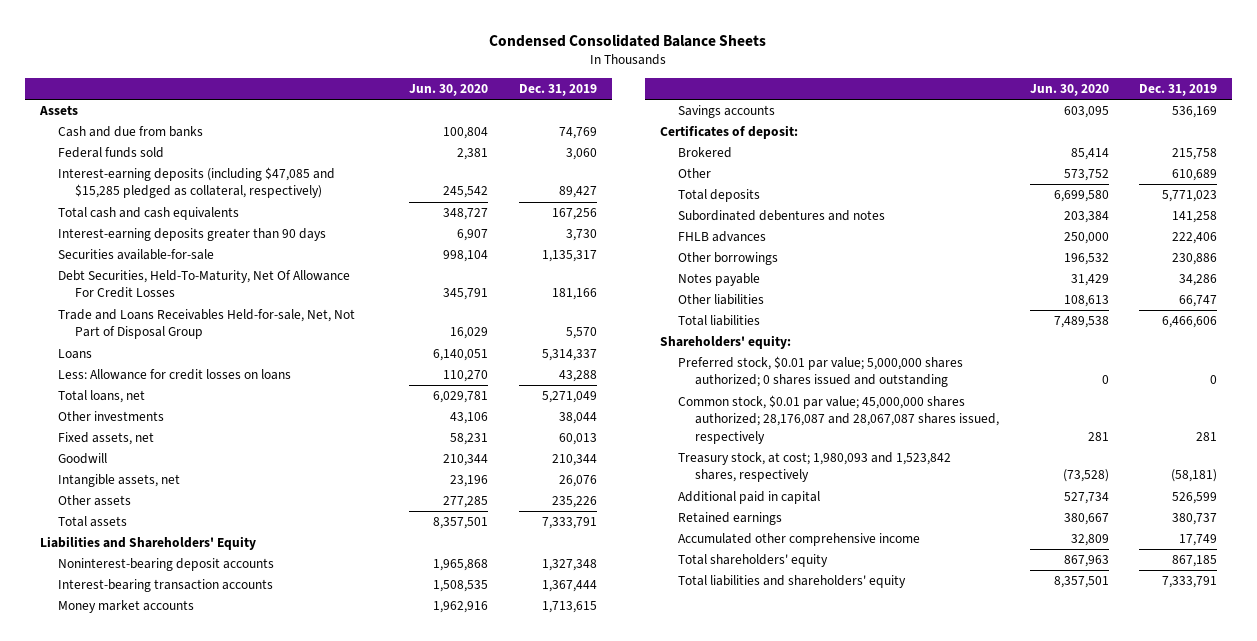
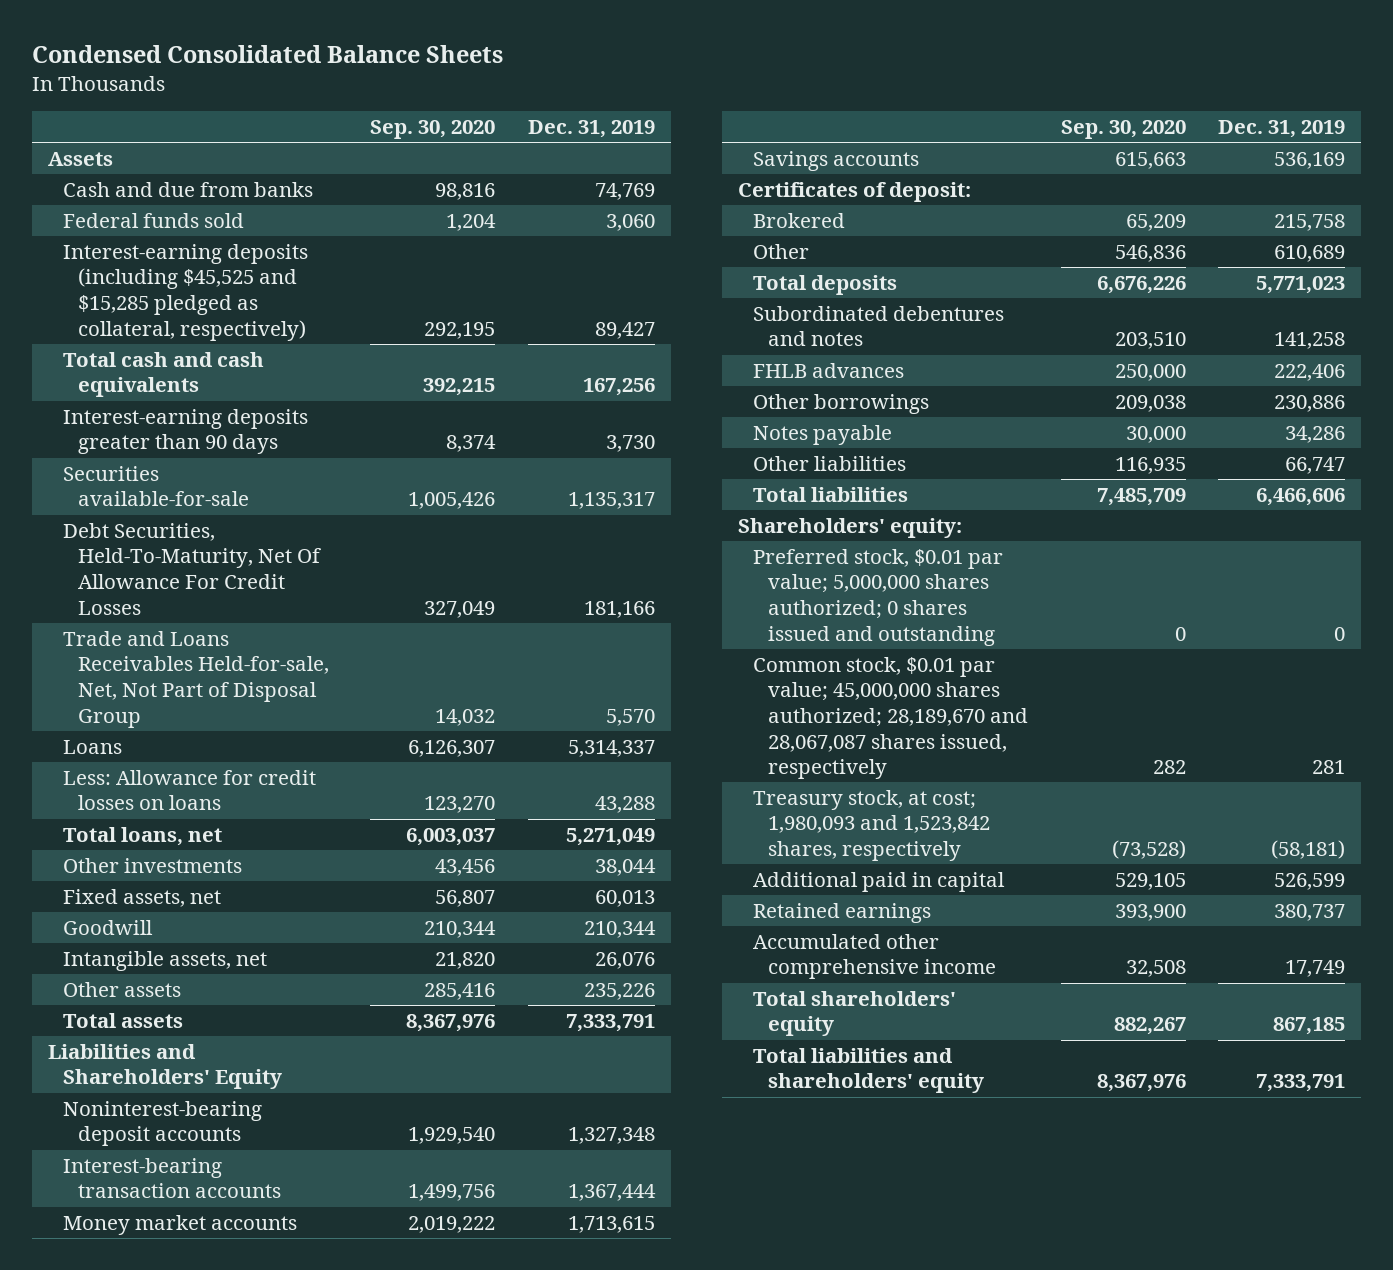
- | Jun. 30, 2020 | Dec. 31, 2019
+ | Sep. 30, 2020 | Dec. 31, 2019
- Interest-earning deposits (including $47,085 and $15,285 pledged as collateral, respectively) | 245,542 | 89,427
+ Interest-earning deposits (including $45,525 and $15,285 pledged as collateral, respectively) | 292,195 | 89,427
- Common stock, $0.01 par value; 45,000,000 shares authorized; 28,176,087 and 28,067,087 shares issued, respectively | 281 | 281
+ Common stock, $0.01 par value; 45,000,000 shares authorized; 28,189,670 and 28,067,087 shares issued, respectively | 282 | 281

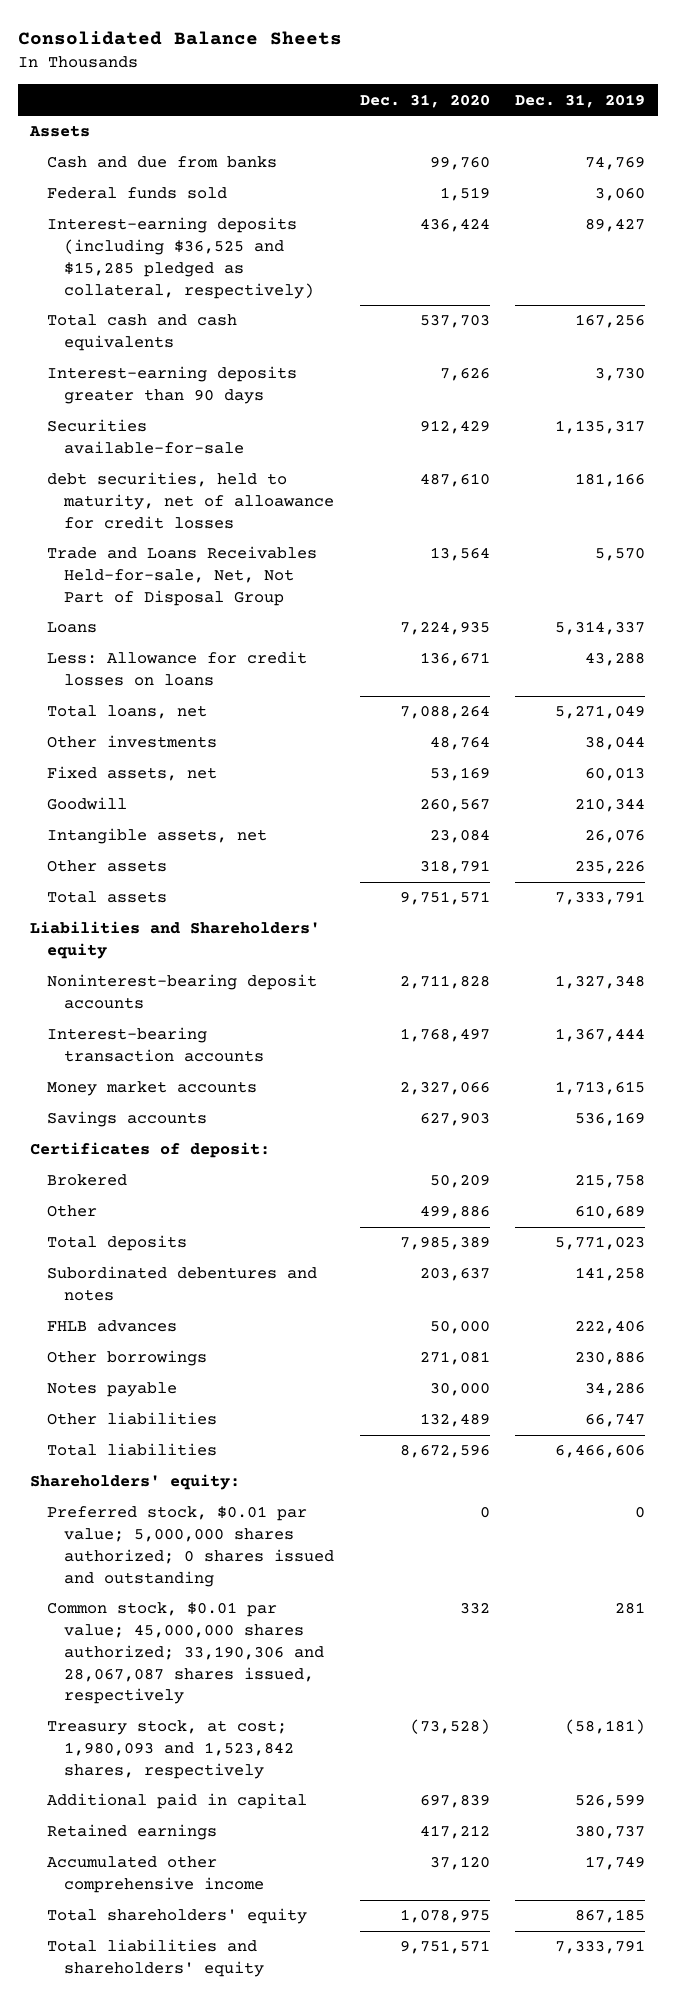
- Condensed Consolidated Balance Sheets
+ Consolidated Balance Sheets
- | Sep. 30, 2020 | Dec. 31, 2019
+ | Dec. 31, 2020 | Dec. 31, 2019
- Interest-earning deposits (including $45,525 and $15,285 pledged as collateral, respectively) | 292,195 | 89,427
+ Interest-earning deposits (including $36,525 and $15,285 pledged as collateral, respectively) | 436,424 | 89,427
- Debt Securities, Held-To-Maturity, Net Of Allowance For Credit Losses | 327,049 | 181,166
+ debt securities, held to maturity, net of alloawance for credit losses | 487,610 | 181,166
- Liabilities and Shareholders' Equity
+ Liabilities and Shareholders' equity
- Common stock, $0.01 par value; 45,000,000 shares authorized; 28,189,670 and 28,067,087 shares issued, respectively | 282 | 281
+ Common stock, $0.01 par value; 45,000,000 shares authorized; 33,190,306 and 28,067,087 shares issued, respectively | 332 | 281

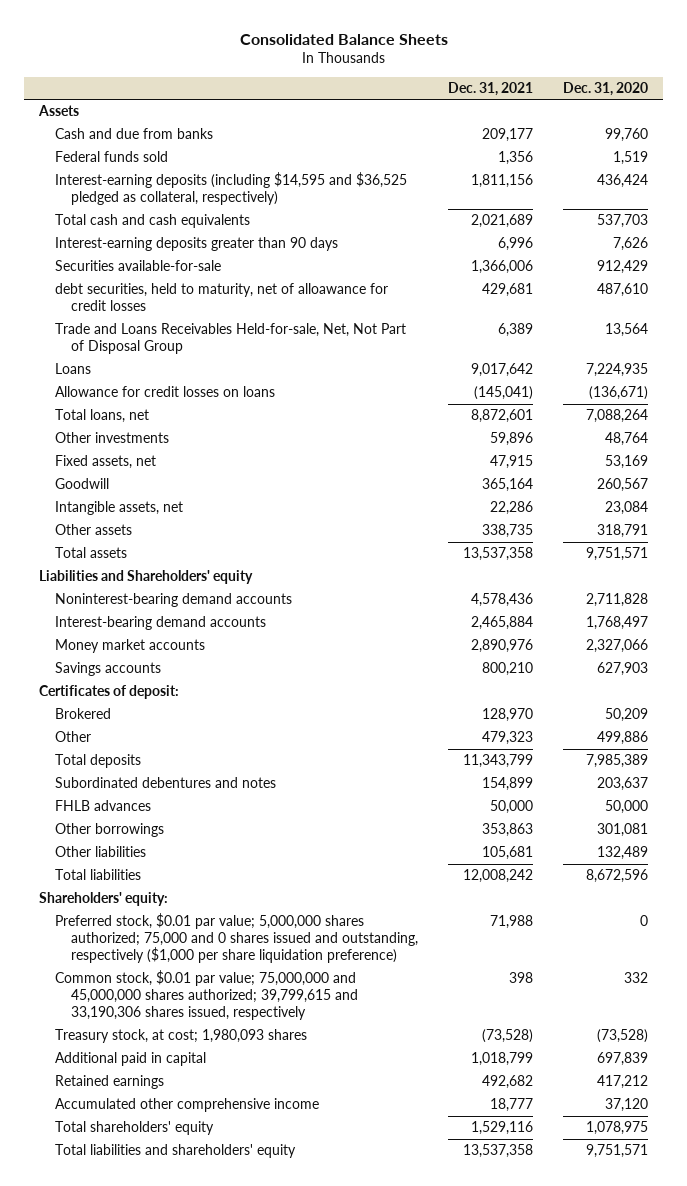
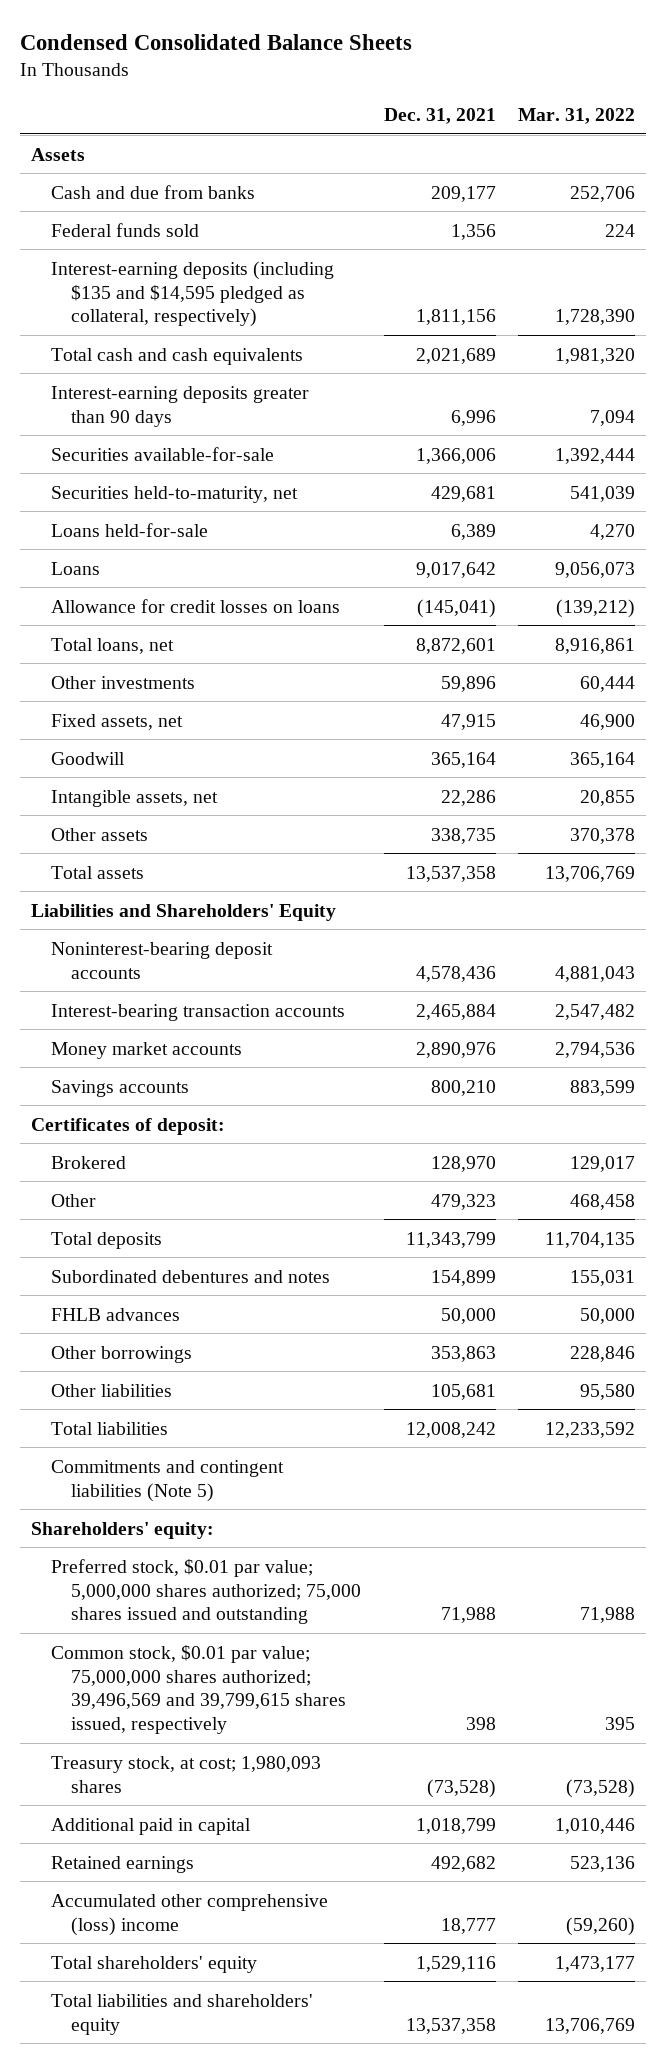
- Consolidated Balance Sheets
+ Condensed Consolidated Balance Sheets
- | Dec. 31, 2021 | Dec. 31, 2020
+ | Dec. 31, 2021 | Mar. 31, 2022
- Interest-earning deposits (including $14,595 and $36,525 pledged as collateral, respectively) | 1,811,156 | 436,424
+ Interest-earning deposits (including $135 and $14,595 pledged as collateral, respectively) | 1,811,156 | 1,728,390
- debt securities, held to maturity, net of alloawance for credit losses | 429,681 | 487,610
- Trade and Loans Receivables Held-for-sale, Net, Not Part of Disposal Group | 6,389 | 13,564
+ Securities held-to-maturity, net | 429,681 | 541,039
+ Loans held-for-sale | 6,389 | 4,270
- Liabilities and Shareholders' equity
- Noninterest-bearing demand accounts | 4,578,436 | 2,711,828
- Interest-bearing demand accounts | 2,465,884 | 1,768,497
+ Liabilities and Shareholders' Equity
+ Noninterest-bearing deposit accounts | 4,578,436 | 4,881,043
+ Interest-bearing transaction accounts | 2,465,884 | 2,547,482
+ Commitments and contingent liabilities (Note 5)
- Preferred stock, $0.01 par value; 5,000,000 shares authorized; 75,000 and 0 shares issued and outstanding, respectively ($1,000 per share liquidation preference) | 71,988 | 0
- Common stock, $0.01 par value; 75,000,000 and 45,000,000 shares authorized; 39,799,615 and 33,190,306 shares issued, respectively | 398 | 332
+ Preferred stock, $0.01 par value; 5,000,000 shares authorized; 75,000 shares issued and outstanding | 71,988 | 71,988
+ Common stock, $0.01 par value; 75,000,000 shares authorized; 39,496,569 and 39,799,615 shares issued, respectively | 398 | 395
- Accumulated other comprehensive income | 18,777 | 37,120
+ Accumulated other comprehensive (loss) income | 18,777 | (59,260)

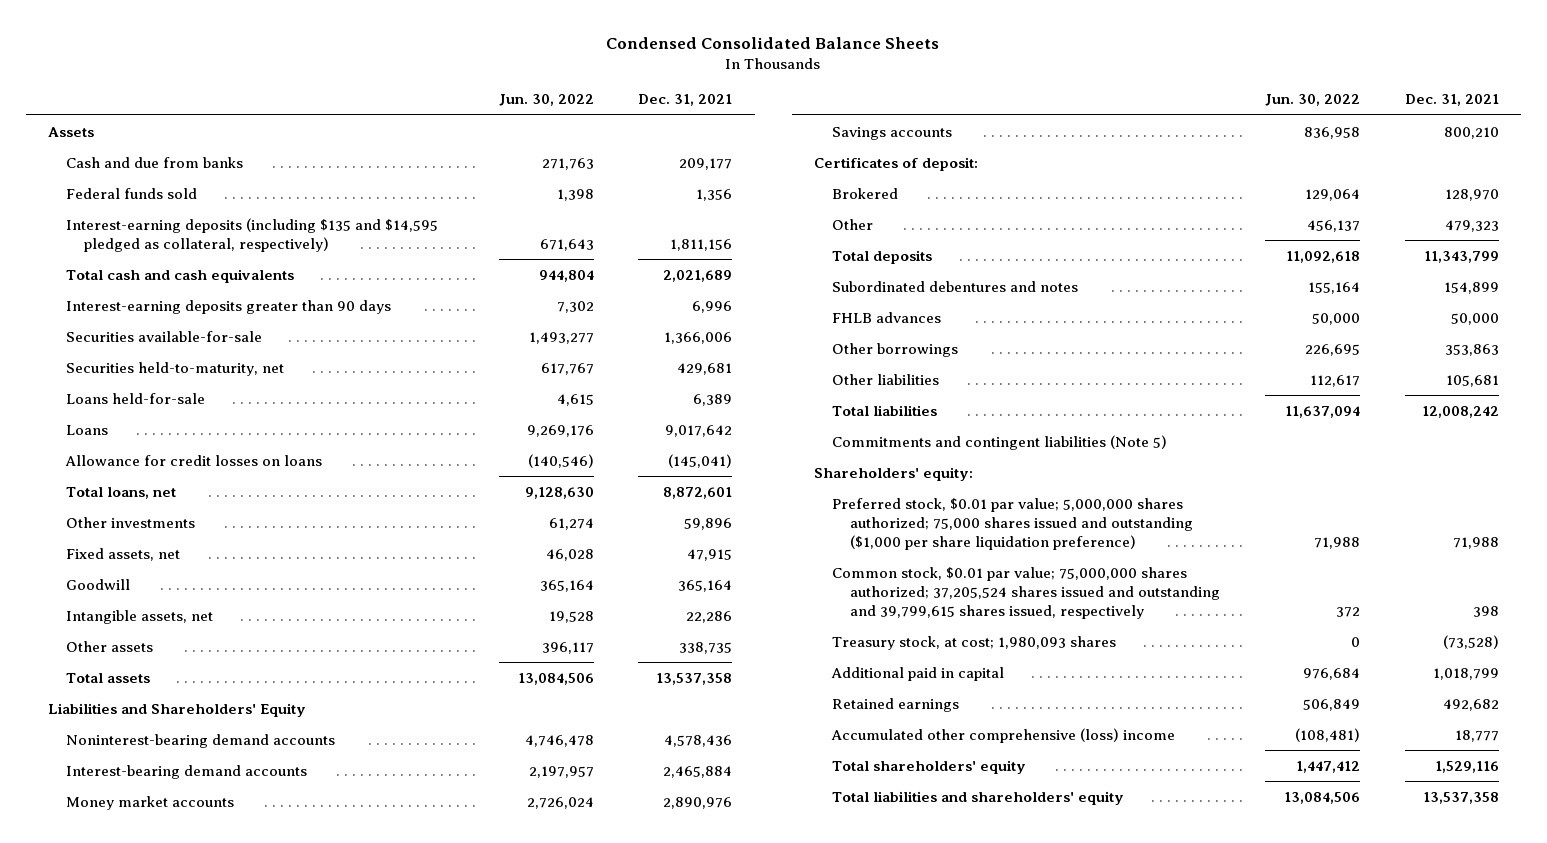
- | Dec. 31, 2021 | Mar. 31, 2022
+ | Jun. 30, 2022 | Dec. 31, 2021
- Noninterest-bearing deposit accounts | 4,578,436 | 4,881,043
- Interest-bearing transaction accounts | 2,465,884 | 2,547,482
+ Noninterest-bearing demand accounts | 4,746,478 | 4,578,436
+ Interest-bearing demand accounts | 2,197,957 | 2,465,884
- Preferred stock, $0.01 par value; 5,000,000 shares authorized; 75,000 shares issued and outstanding | 71,988 | 71,988
- Common stock, $0.01 par value; 75,000,000 shares authorized; 39,496,569 and 39,799,615 shares issued, respectively | 398 | 395
+ Preferred stock, $0.01 par value; 5,000,000 shares authorized; 75,000 shares issued and outstanding ($1,000 per share liquidation preference) | 71,988 | 71,988
+ Common stock, $0.01 par value; 75,000,000 shares authorized; 37,205,524 shares issued and outstanding and 39,799,615 shares issued, respectively | 372 | 398

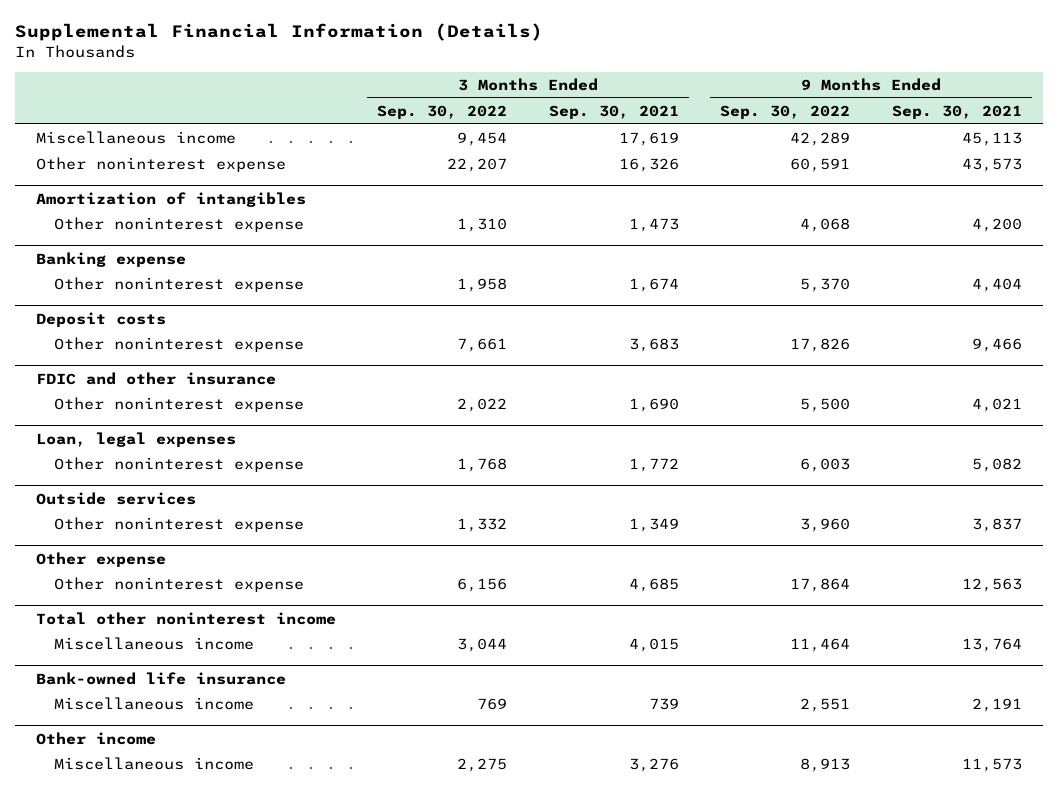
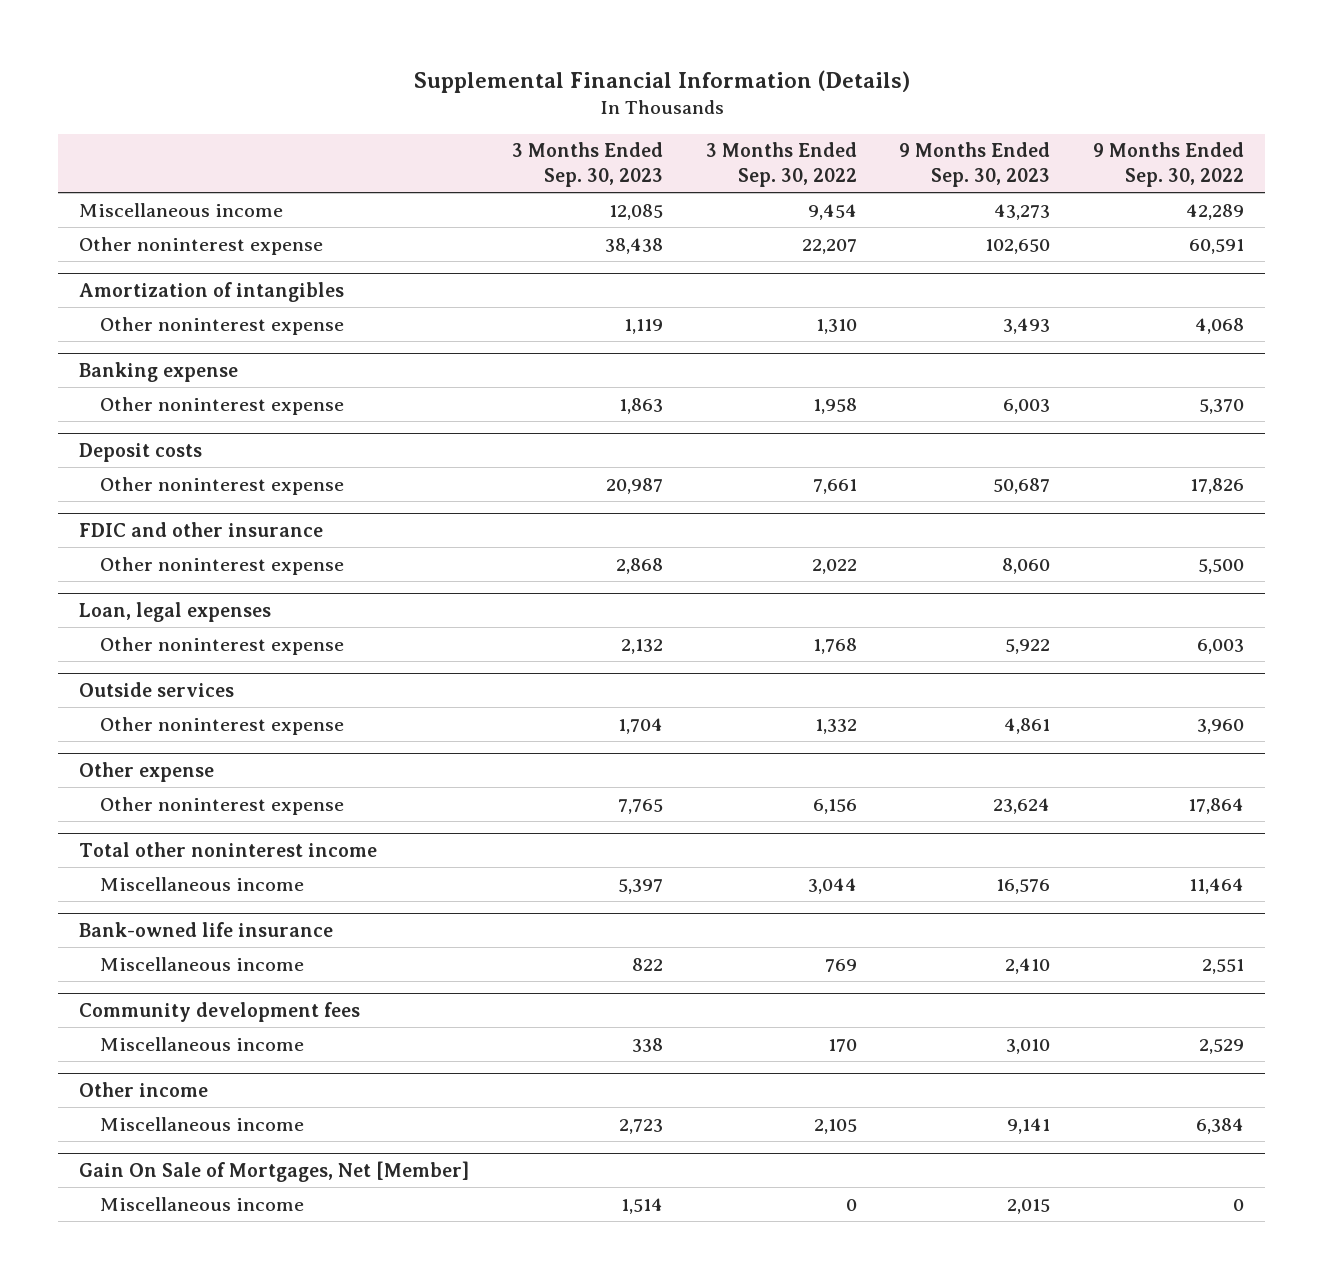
- | 3 Months Ended Sep. 30, 2022 | 3 Months Ended Sep. 30, 2021 | 9 Months Ended Sep. 30, 2022 | 9 Months Ended Sep. 30, 2021
+ | 3 Months Ended Sep. 30, 2023 | 3 Months Ended Sep. 30, 2022 | 9 Months Ended Sep. 30, 2023 | 9 Months Ended Sep. 30, 2022
+ Community development fees
+ Miscellaneous income | 338 | 170 | 3,010 | 2,529
@ Other income
- Miscellaneous income | 2,275 | 3,276 | 8,913 | 11,573
+ Miscellaneous income | 2,723 | 2,105 | 9,141 | 6,384
+ Gain On Sale of Mortgages, Net [Member]
+ Miscellaneous income | 1,514 | 0 | 2,015 | 0

